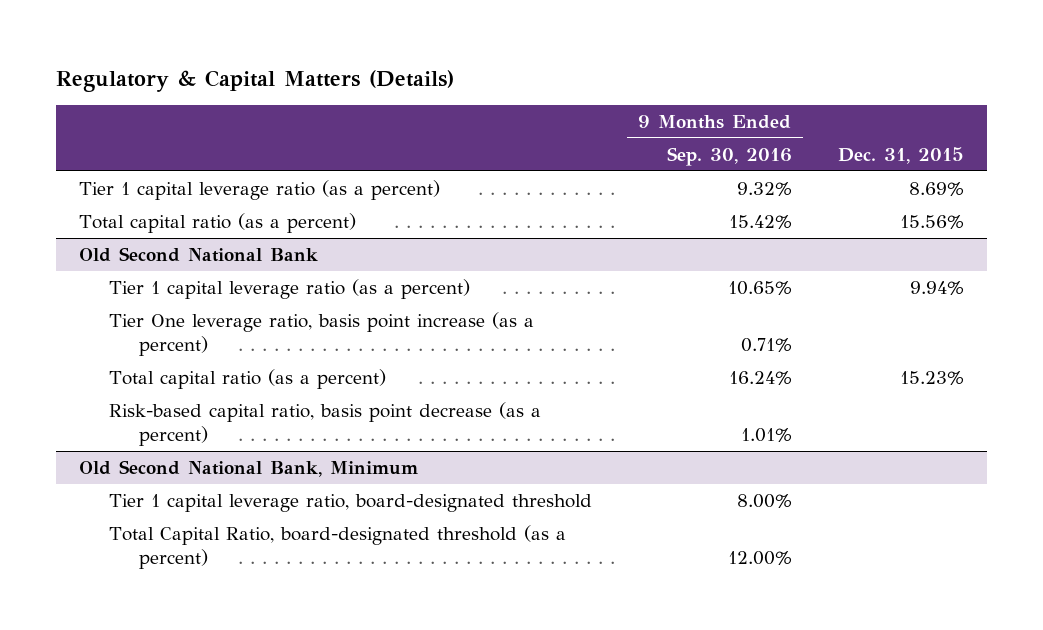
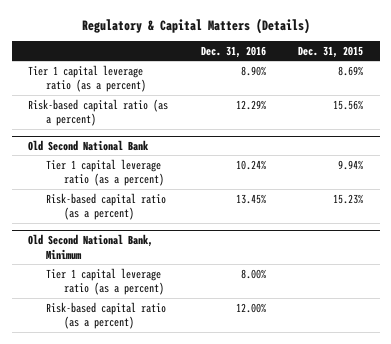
- | 9 Months Ended Sep. 30, 2016 | Dec. 31, 2015
+ | Dec. 31, 2016 | Dec. 31, 2015
- Total capital ratio (as a percent) | 15.42% | 15.56%
+ Risk-based capital ratio (as a percent) | 12.29% | 15.56%
@ Old Second National Bank
- Tier One leverage ratio, basis point increase (as a percent) | 0.71% |
- Total capital ratio (as a percent) | 16.24% | 15.23%
- Risk-based capital ratio, basis point decrease (as a percent) | 1.01% |
+ Risk-based capital ratio (as a percent) | 13.45% | 15.23%
@ Old Second National Bank, Minimum
- Tier 1 capital leverage ratio, board-designated threshold | 8.00% |
- Total Capital Ratio, board-designated threshold (as a percent) | 12.00% |
+ Tier 1 capital leverage ratio (as a percent) | 8.00% |
+ Risk-based capital ratio (as a percent) | 12.00% |

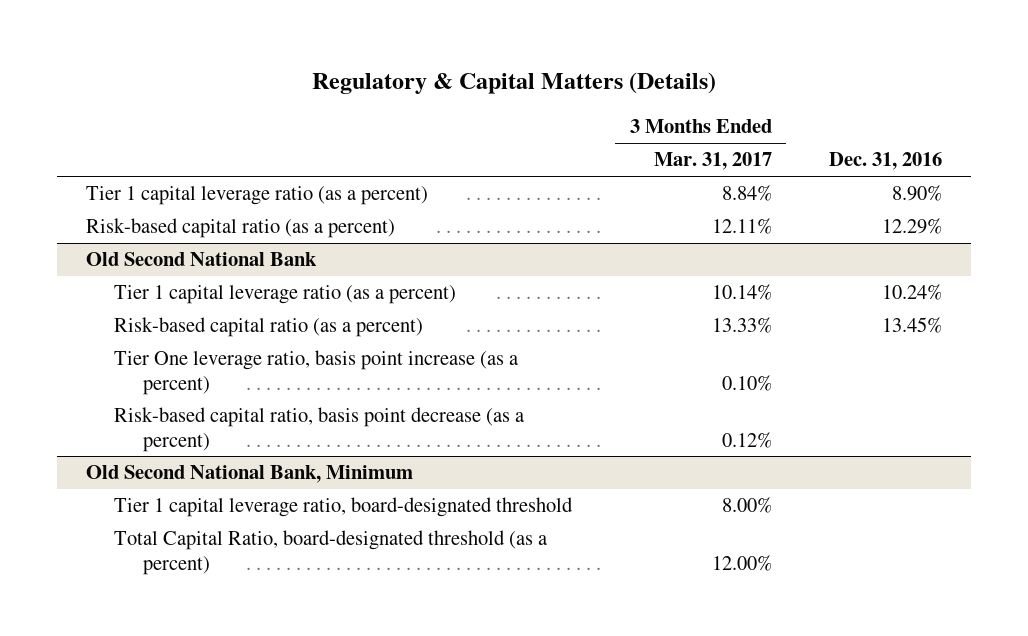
- | Dec. 31, 2016 | Dec. 31, 2015
+ | 3 Months Ended Mar. 31, 2017 | Dec. 31, 2016
@ Old Second National Bank
+ Tier One leverage ratio, basis point increase (as a percent) | 0.10% |
+ Risk-based capital ratio, basis point decrease (as a percent) | 0.12% |
@ Old Second National Bank, Minimum
- Tier 1 capital leverage ratio (as a percent) | 8.00% |
- Risk-based capital ratio (as a percent) | 12.00% |
+ Tier 1 capital leverage ratio, board-designated threshold | 8.00% |
+ Total Capital Ratio, board-designated threshold (as a percent) | 12.00% |

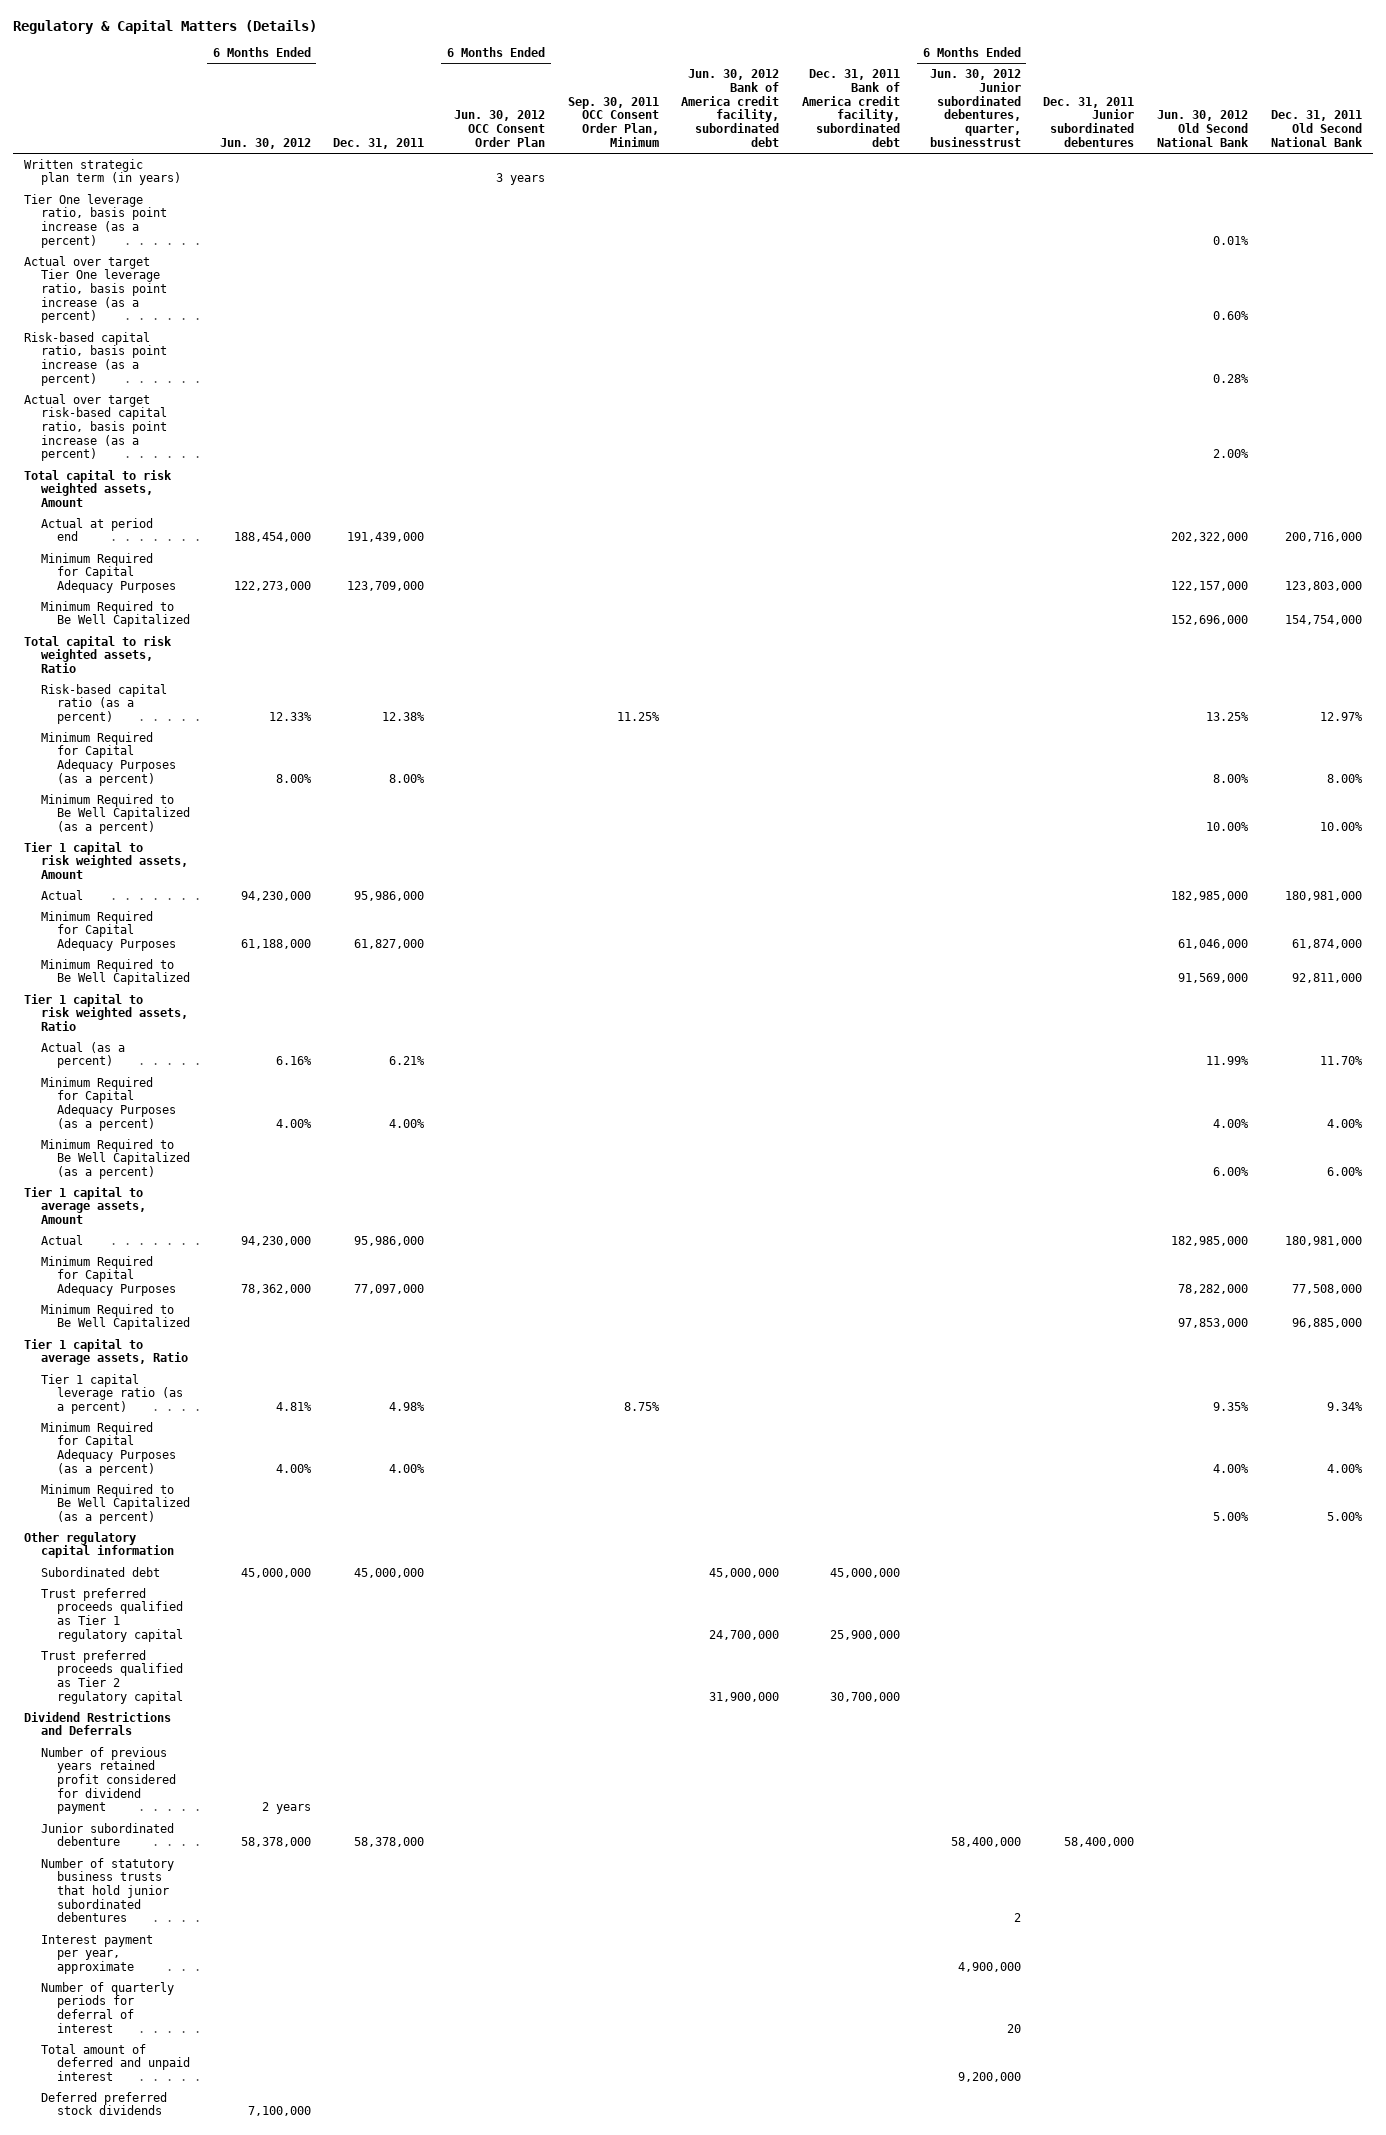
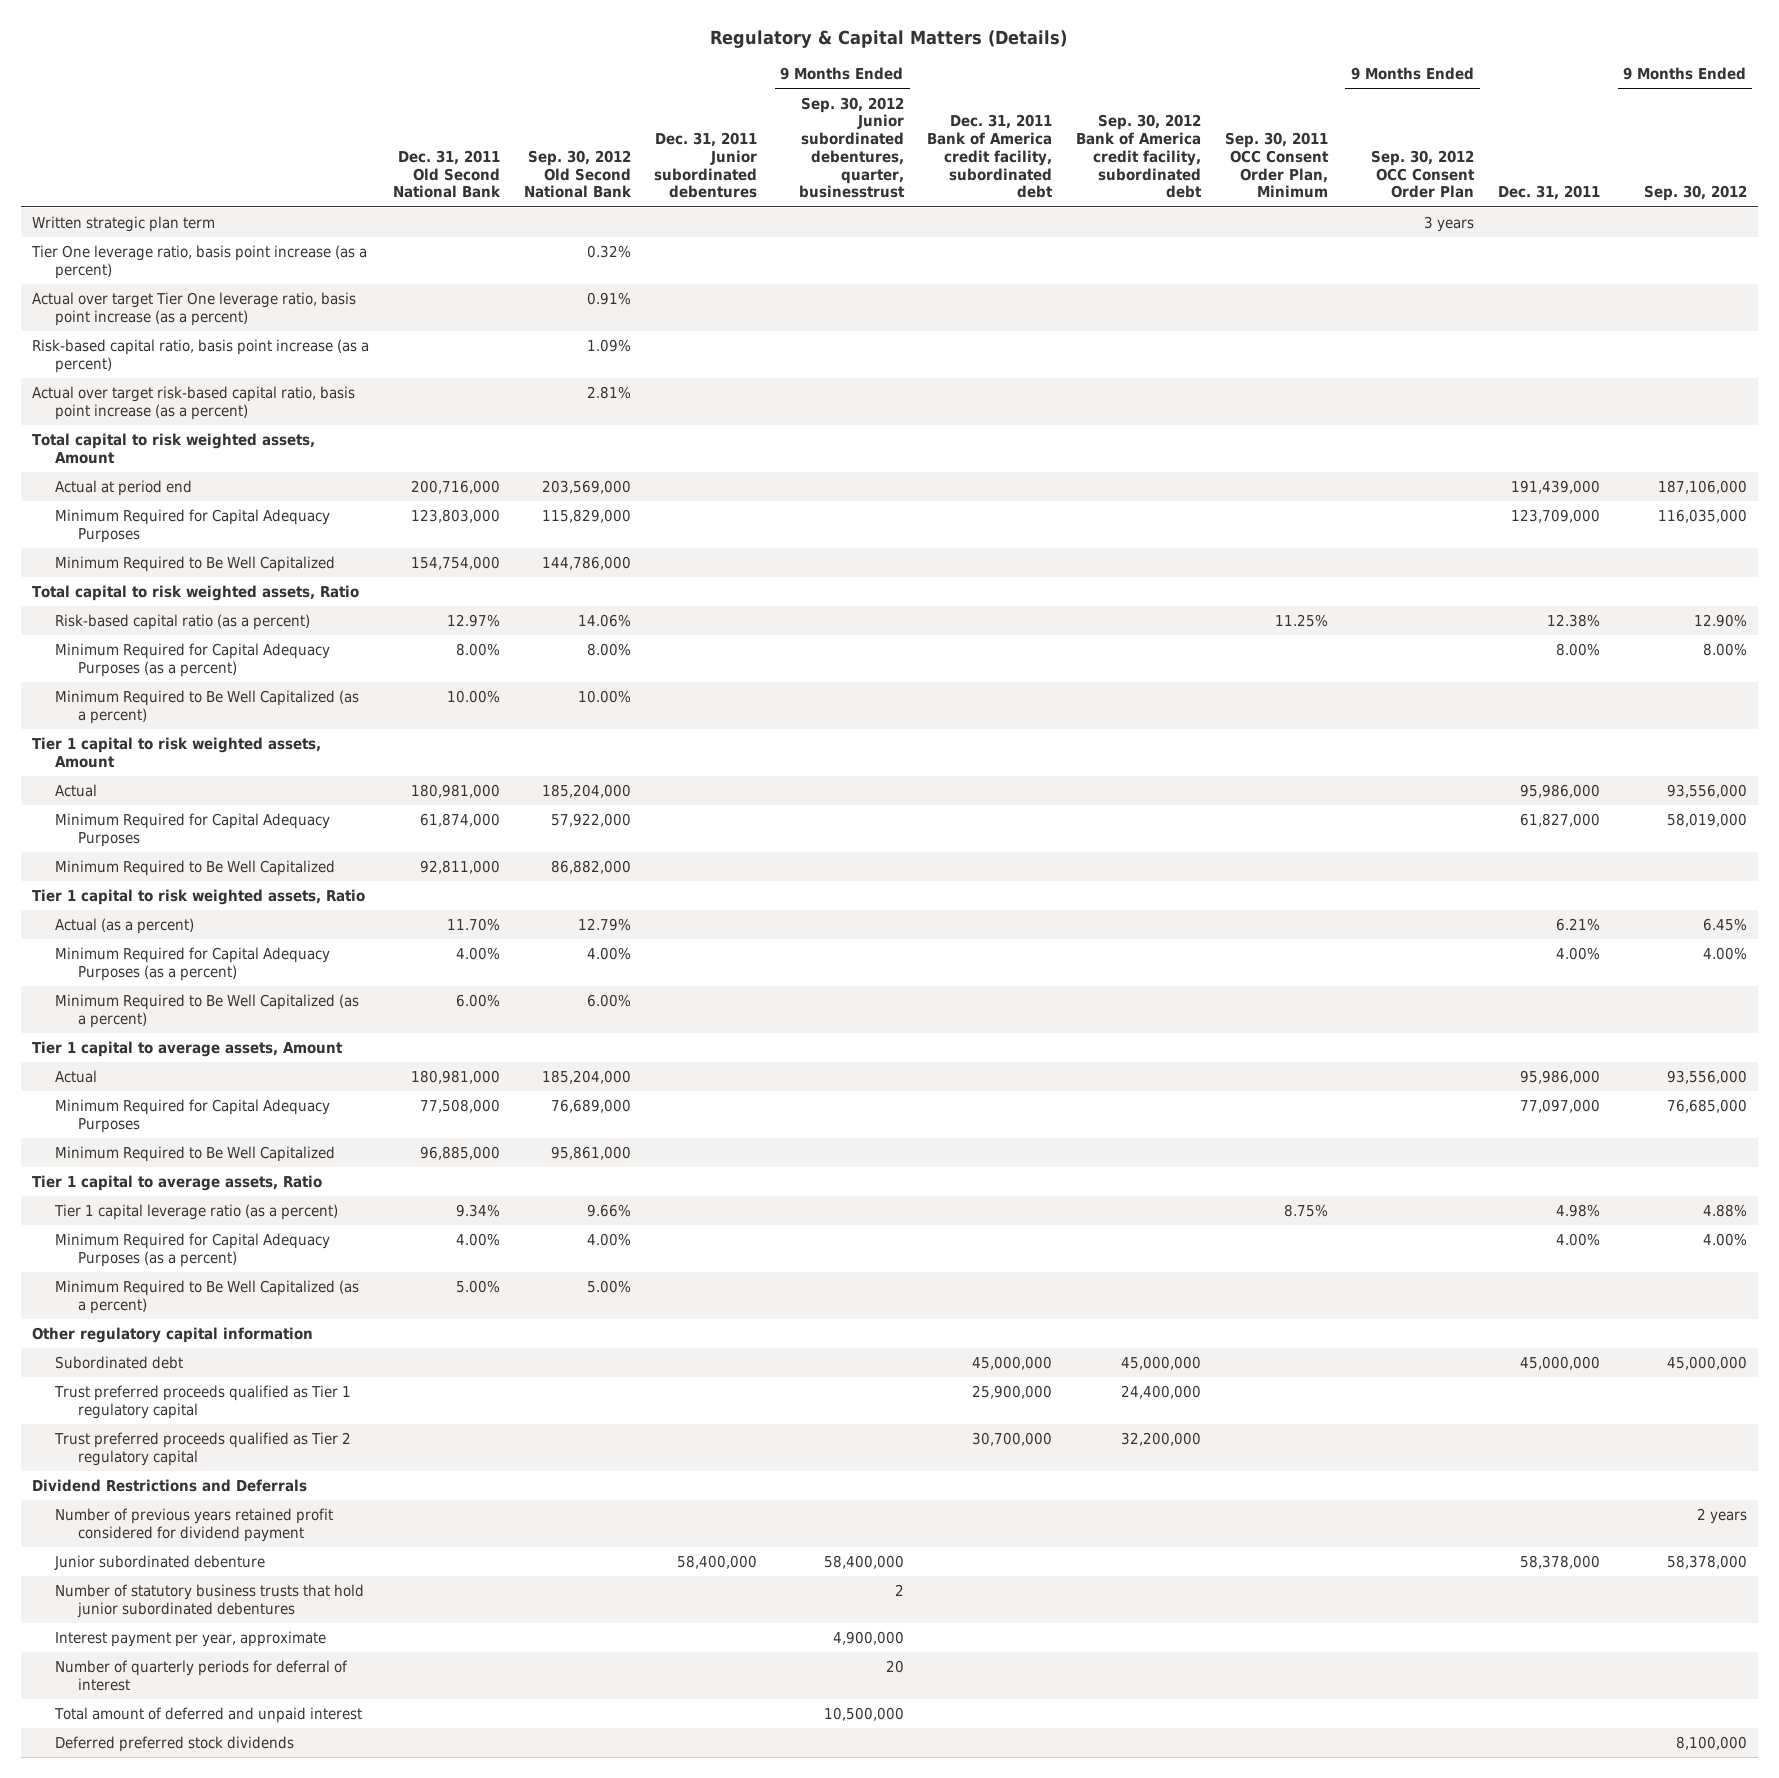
- | 6 Months Ended Jun. 30, 2012 | Dec. 31, 2011 | 6 Months Ended Jun. 30, 2012 OCC Consent Order Plan | Sep. 30, 2011 OCC Consent Order Plan, Minimum | Jun. 30, 2012 Bank of America credit facility, subordinated debt | Dec. 31, 2011 Bank of America credit facility, subordinated debt | 6 Months Ended Jun. 30, 2012 Junior subordinated debentures, quarter, businesstrust | Dec. 31, 2011 Junior subordinated debentures | Jun. 30, 2012 Old Second National Bank | Dec. 31, 2011 Old Second National Bank
+ | Dec. 31, 2011 Old Second National Bank | Sep. 30, 2012 Old Second National Bank | Dec. 31, 2011 Junior subordinated debentures | 9 Months Ended Sep. 30, 2012 Junior subordinated debentures, quarter, businesstrust | Dec. 31, 2011 Bank of America credit facility, subordinated debt | Sep. 30, 2012 Bank of America credit facility, subordinated debt | Sep. 30, 2011 OCC Consent Order Plan, Minimum | 9 Months Ended Sep. 30, 2012 OCC Consent Order Plan | Dec. 31, 2011 | 9 Months Ended Sep. 30, 2012
- Written strategic plan term (in years) | | | 3 years | | | | | | |
+ Written strategic plan term | | | | | | | | 3 years | |

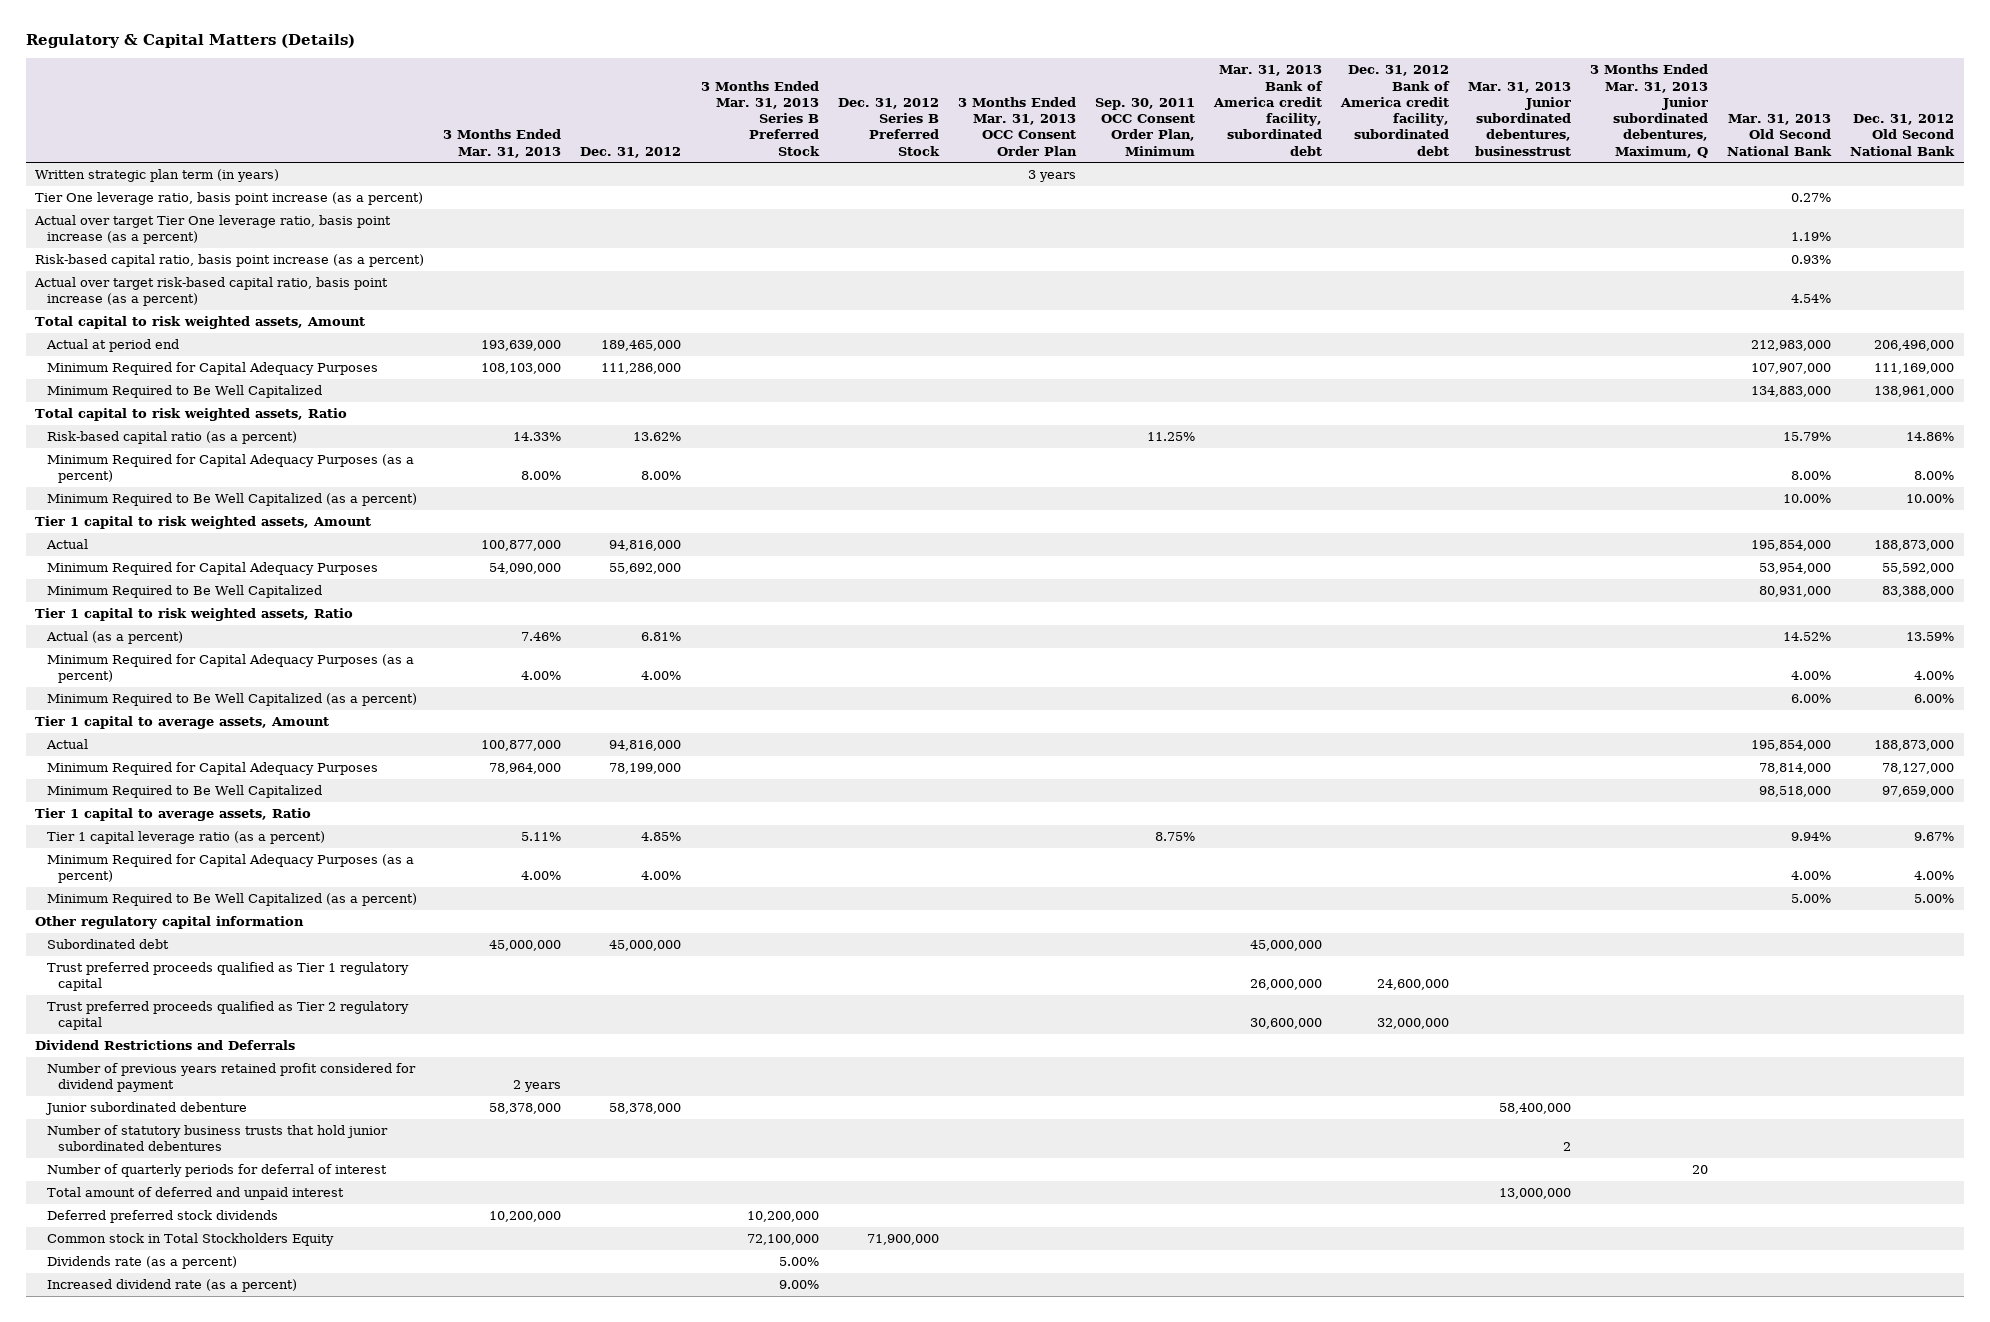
- | Dec. 31, 2011 Old Second National Bank | Sep. 30, 2012 Old Second National Bank | Dec. 31, 2011 Junior subordinated debentures | 9 Months Ended Sep. 30, 2012 Junior subordinated debentures, quarter, businesstrust | Dec. 31, 2011 Bank of America credit facility, subordinated debt | Sep. 30, 2012 Bank of America credit facility, subordinated debt | Sep. 30, 2011 OCC Consent Order Plan, Minimum | 9 Months Ended Sep. 30, 2012 OCC Consent Order Plan | Dec. 31, 2011 | 9 Months Ended Sep. 30, 2012
+ | 3 Months Ended Mar. 31, 2013 | Dec. 31, 2012 | 3 Months Ended Mar. 31, 2013 Series B Preferred Stock | Dec. 31, 2012 Series B Preferred Stock | 3 Months Ended Mar. 31, 2013 OCC Consent Order Plan | Sep. 30, 2011 OCC Consent Order Plan, Minimum | Mar. 31, 2013 Bank of America credit facility, subordinated debt | Dec. 31, 2012 Bank of America credit facility, subordinated debt | Mar. 31, 2013 Junior subordinated debentures, businesstrust | 3 Months Ended Mar. 31, 2013 Junior subordinated debentures, Maximum, Q | Mar. 31, 2013 Old Second National Bank | Dec. 31, 2012 Old Second National Bank
- Written strategic plan term | | | | | | | | 3 years | |
+ Written strategic plan term (in years) | | | | | 3 years | | | | | | |
- Interest payment per year, approximate | | | | 4,900,000 | | | | | |
+ Common stock in Total Stockholders Equity | | | 72,100,000 | 71,900,000 | | | | | | | |
+ Dividends rate (as a percent) | | | 5.00% | | | | | | | | |
+ Increased dividend rate (as a percent) | | | 9.00% | | | | | | | | |

